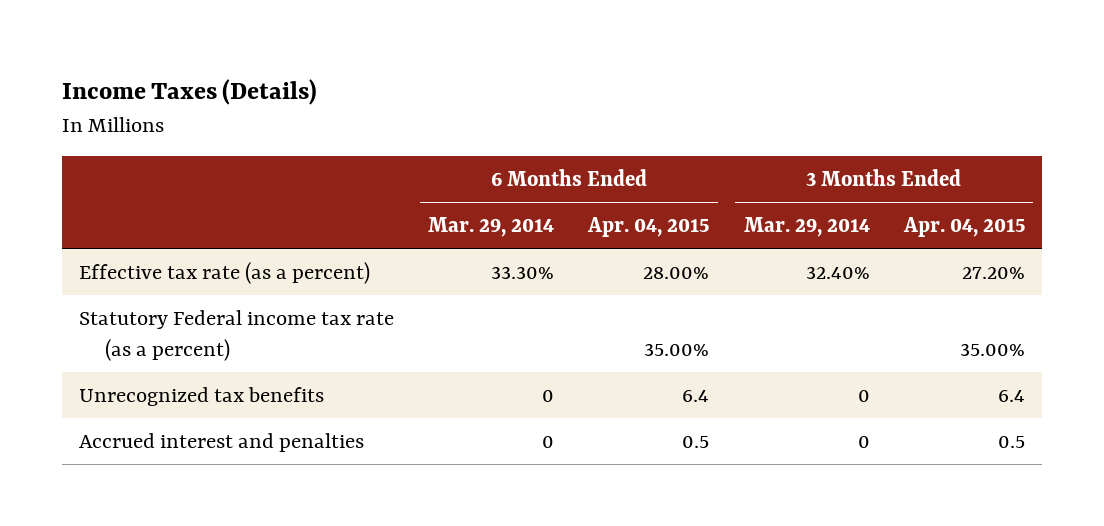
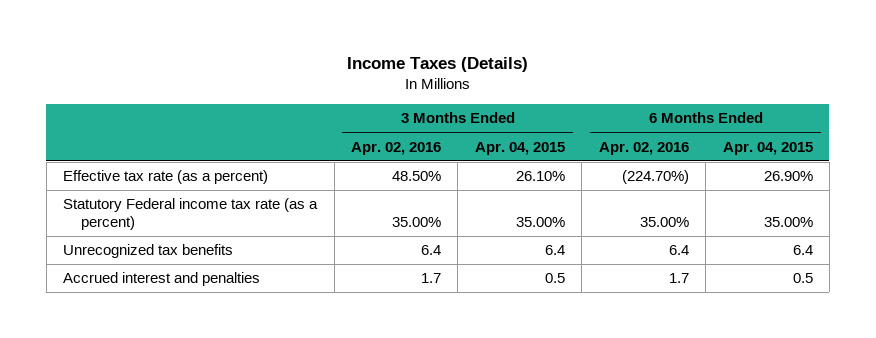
- | 6 Months Ended Mar. 29, 2014 | 6 Months Ended Apr. 04, 2015 | 3 Months Ended Mar. 29, 2014 | 3 Months Ended Apr. 04, 2015
+ | 3 Months Ended Apr. 02, 2016 | 3 Months Ended Apr. 04, 2015 | 6 Months Ended Apr. 02, 2016 | 6 Months Ended Apr. 04, 2015
- Effective tax rate (as a percent) | 33.30% | 28.00% | 32.40% | 27.20%
+ Effective tax rate (as a percent) | 48.50% | 26.10% | (224.70%) | 26.90%

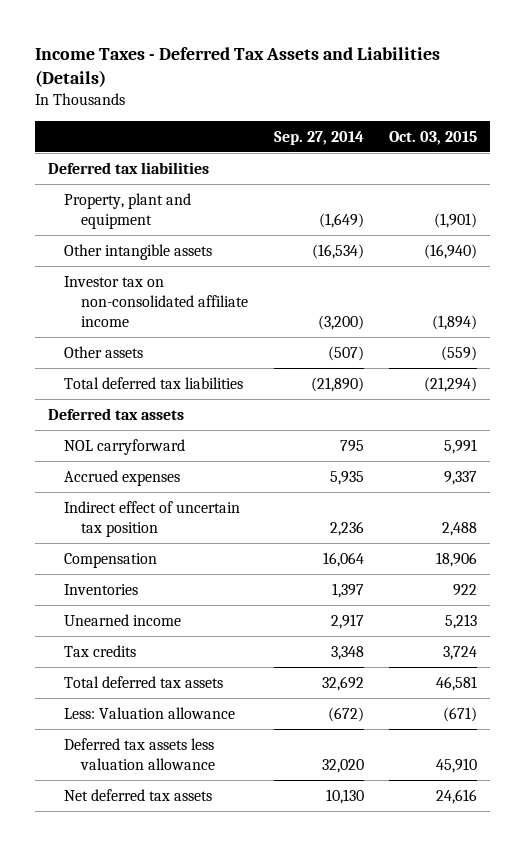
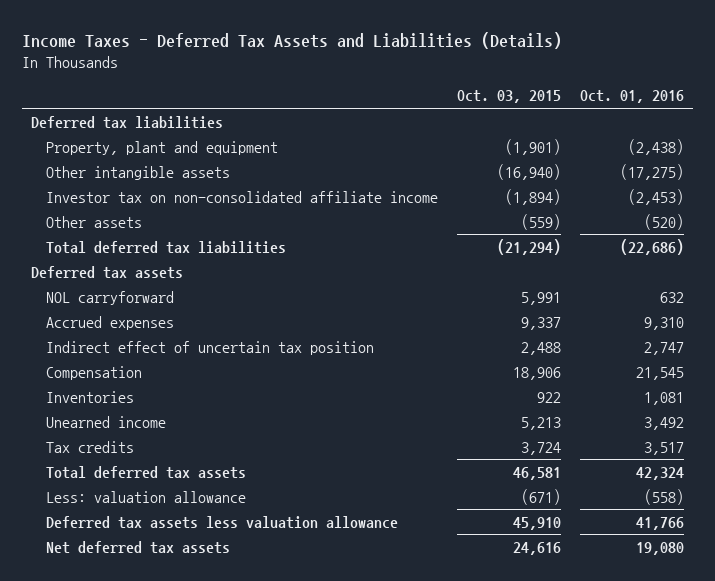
- | Sep. 27, 2014 | Oct. 03, 2015
+ | Oct. 03, 2015 | Oct. 01, 2016
- Less: Valuation allowance | (672) | (671)
+ Less: valuation allowance | (671) | (558)

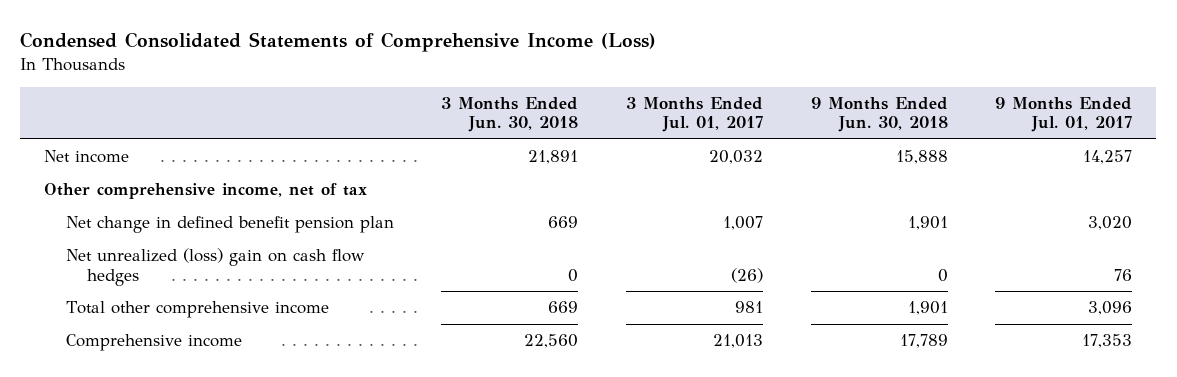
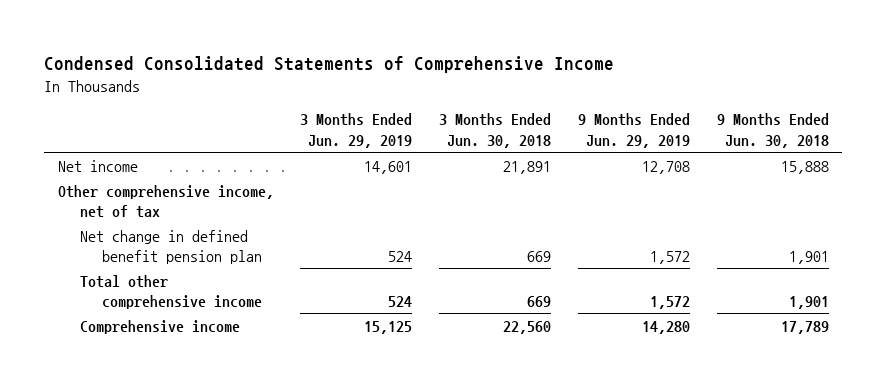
- Condensed Consolidated Statements of Comprehensive Income (Loss)
+ Condensed Consolidated Statements of Comprehensive Income
- | 3 Months Ended Jun. 30, 2018 | 3 Months Ended Jul. 01, 2017 | 9 Months Ended Jun. 30, 2018 | 9 Months Ended Jul. 01, 2017
+ | 3 Months Ended Jun. 29, 2019 | 3 Months Ended Jun. 30, 2018 | 9 Months Ended Jun. 29, 2019 | 9 Months Ended Jun. 30, 2018
- Net unrealized (loss) gain on cash flow hedges | 0 | (26) | 0 | 76

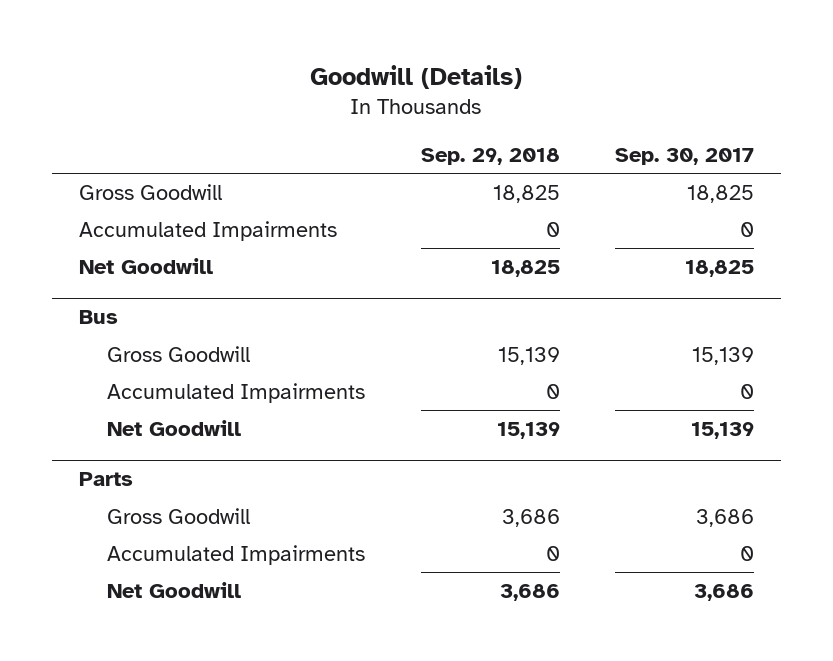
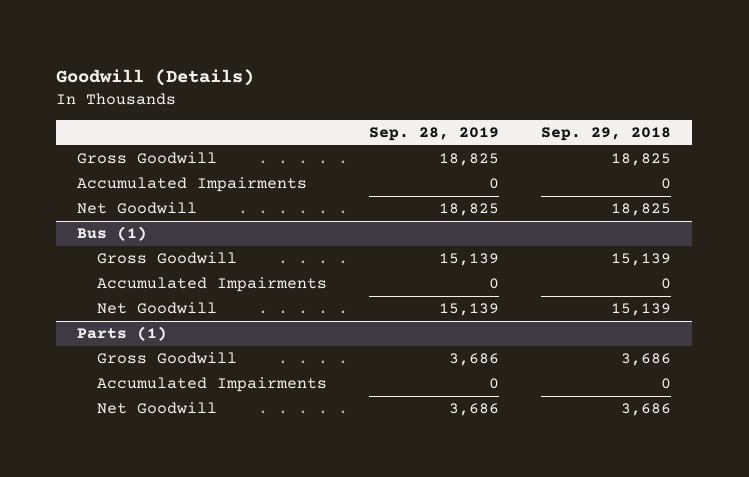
- | Sep. 29, 2018 | Sep. 30, 2017
+ | Sep. 28, 2019 | Sep. 29, 2018
- Bus
+ Bus (1)
- Parts
+ Parts (1)

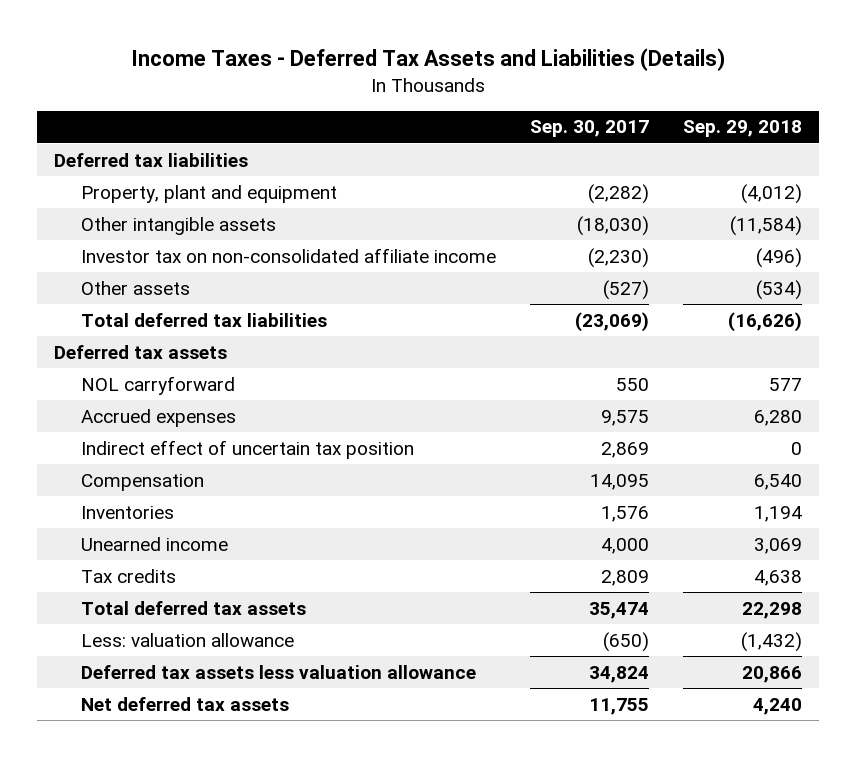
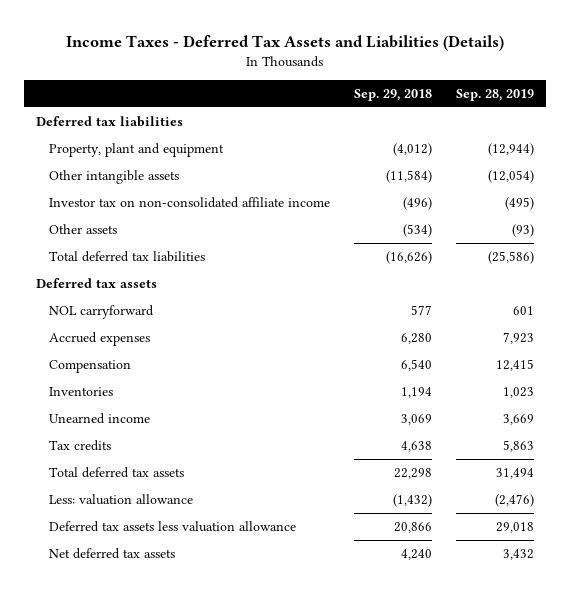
- | Sep. 30, 2017 | Sep. 29, 2018
+ | Sep. 29, 2018 | Sep. 28, 2019
- Indirect effect of uncertain tax position | 2,869 | 0

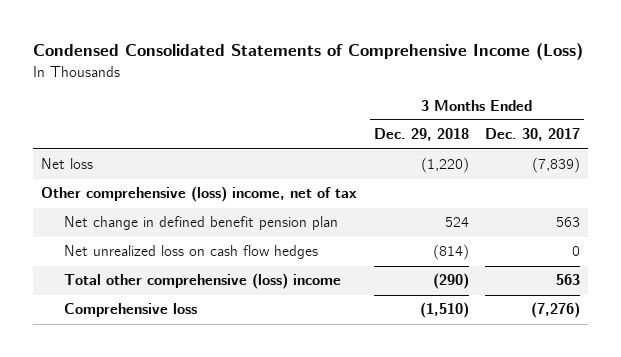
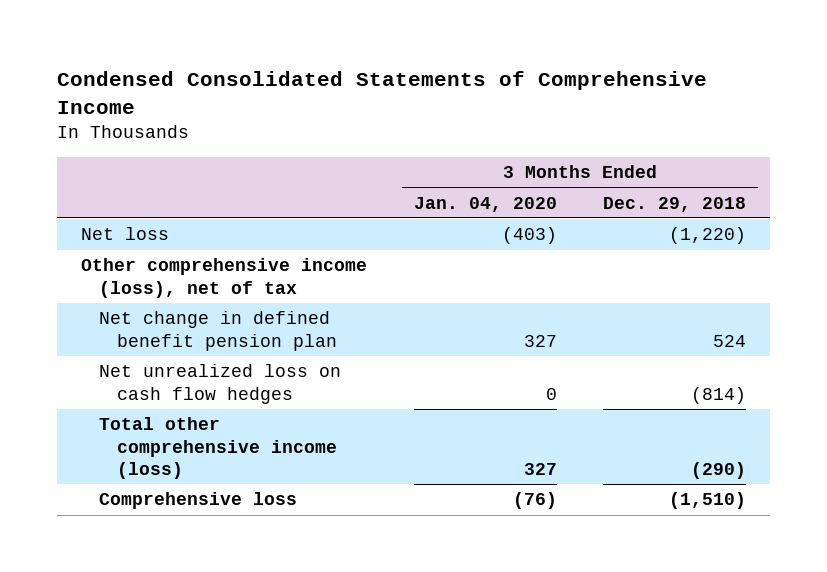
- Condensed Consolidated Statements of Comprehensive Income (Loss)
+ Condensed Consolidated Statements of Comprehensive Income
- | 3 Months Ended Dec. 29, 2018 | 3 Months Ended Dec. 30, 2017
+ | 3 Months Ended Jan. 04, 2020 | 3 Months Ended Dec. 29, 2018
- Other comprehensive (loss) income, net of tax
+ Other comprehensive income (loss), net of tax
- Total other comprehensive (loss) income | (290) | 563
+ Total other comprehensive income (loss) | 327 | (290)

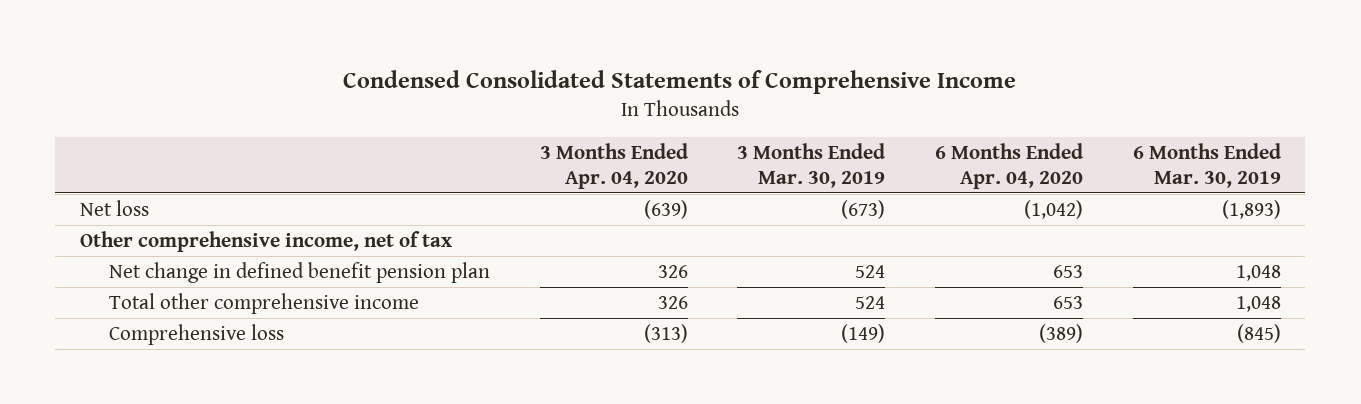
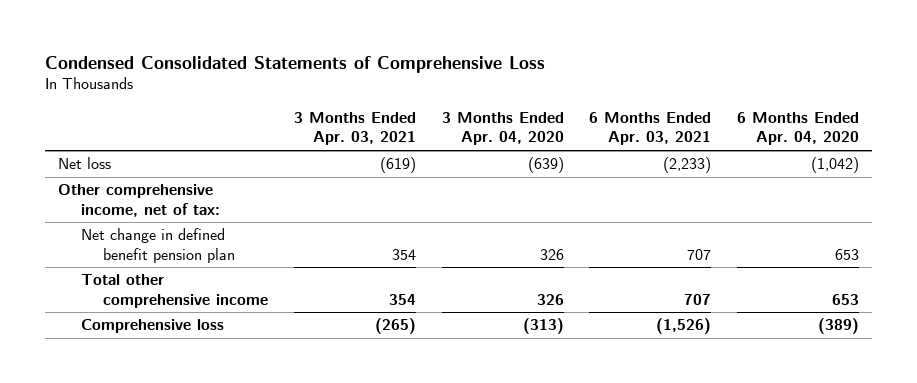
- Condensed Consolidated Statements of Comprehensive Income
+ Condensed Consolidated Statements of Comprehensive Loss
- | 3 Months Ended Apr. 04, 2020 | 3 Months Ended Mar. 30, 2019 | 6 Months Ended Apr. 04, 2020 | 6 Months Ended Mar. 30, 2019
+ | 3 Months Ended Apr. 03, 2021 | 3 Months Ended Apr. 04, 2020 | 6 Months Ended Apr. 03, 2021 | 6 Months Ended Apr. 04, 2020
- Other comprehensive income, net of tax
+ Other comprehensive income, net of tax:

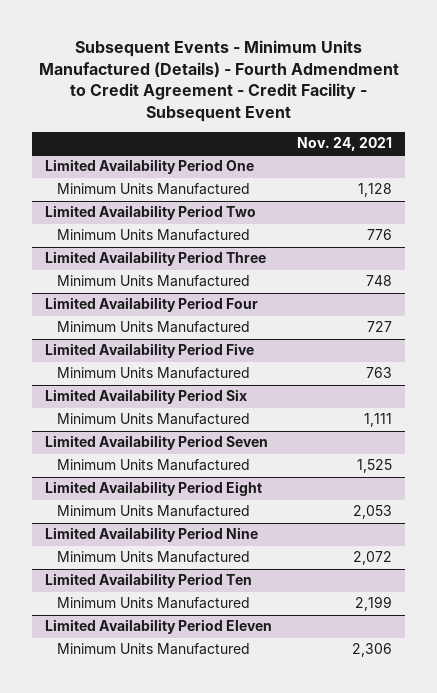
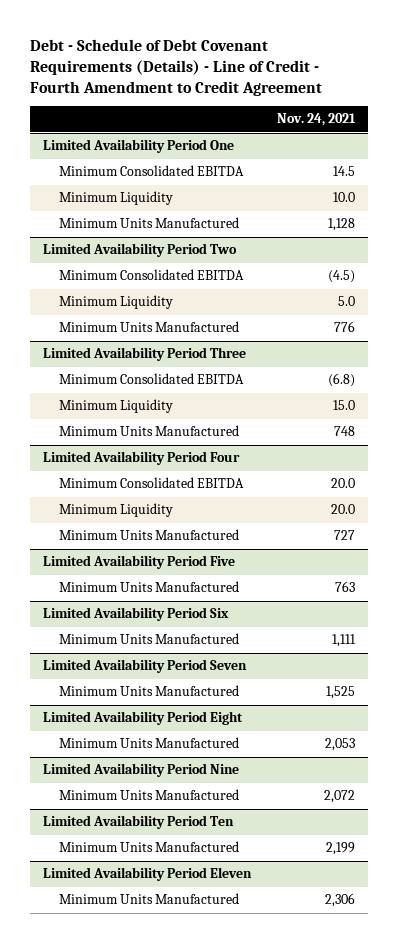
- Subsequent Events - Minimum Units Manufactured (Details) - Fourth Admendment to Credit Agreement - Credit Facility - Subsequent Event
+ Debt - Schedule of Debt Covenant Requirements (Details) - Line of Credit - Fourth Amendment to Credit Agreement
@ Limited Availability Period One
+ Minimum Consolidated EBITDA | 14.5
+ Minimum Liquidity | 10.0
@ Limited Availability Period Two
+ Minimum Consolidated EBITDA | (4.5)
+ Minimum Liquidity | 5.0
@ Limited Availability Period Three
+ Minimum Consolidated EBITDA | (6.8)
+ Minimum Liquidity | 15.0
@ Limited Availability Period Four
+ Minimum Consolidated EBITDA | 20.0
+ Minimum Liquidity | 20.0

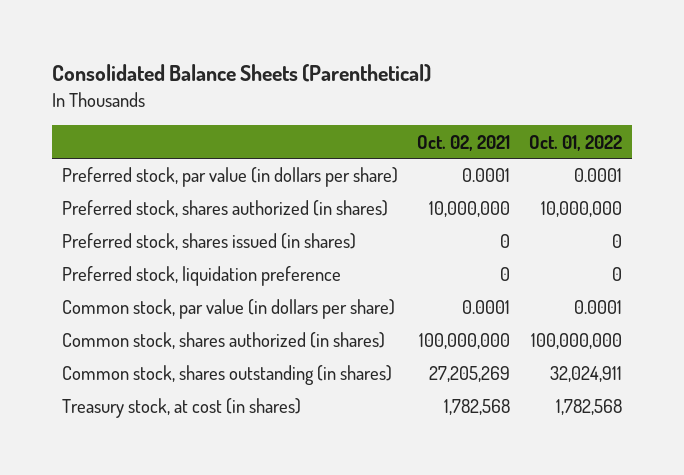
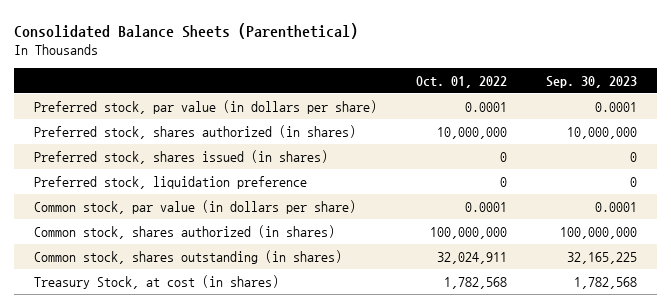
- | Oct. 02, 2021 | Oct. 01, 2022
+ | Oct. 01, 2022 | Sep. 30, 2023
- Treasury stock, at cost (in shares) | 1,782,568 | 1,782,568
+ Treasury Stock, at cost (in shares) | 1,782,568 | 1,782,568

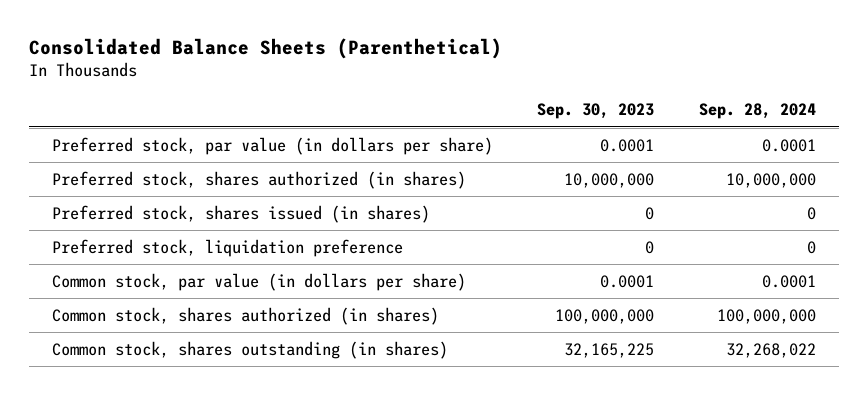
- | Oct. 01, 2022 | Sep. 30, 2023
+ | Sep. 30, 2023 | Sep. 28, 2024
- Treasury Stock, at cost (in shares) | 1,782,568 | 1,782,568

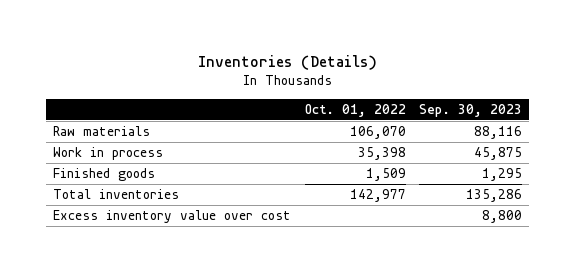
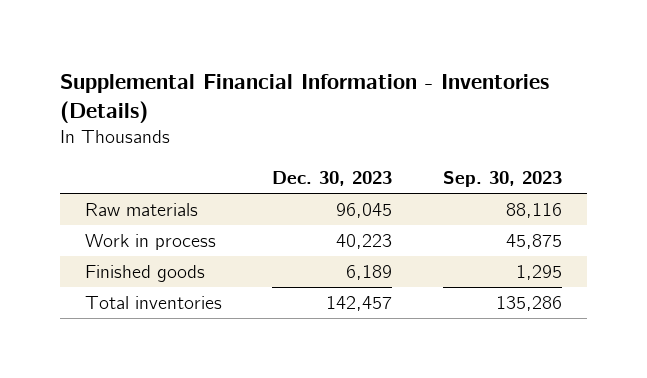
- Inventories (Details)
+ Supplemental Financial Information - Inventories (Details)
- | Oct. 01, 2022 | Sep. 30, 2023
+ | Dec. 30, 2023 | Sep. 30, 2023
- Excess inventory value over cost | | 8,800

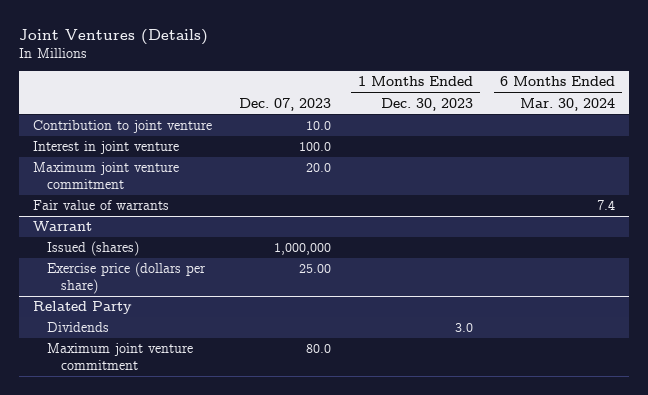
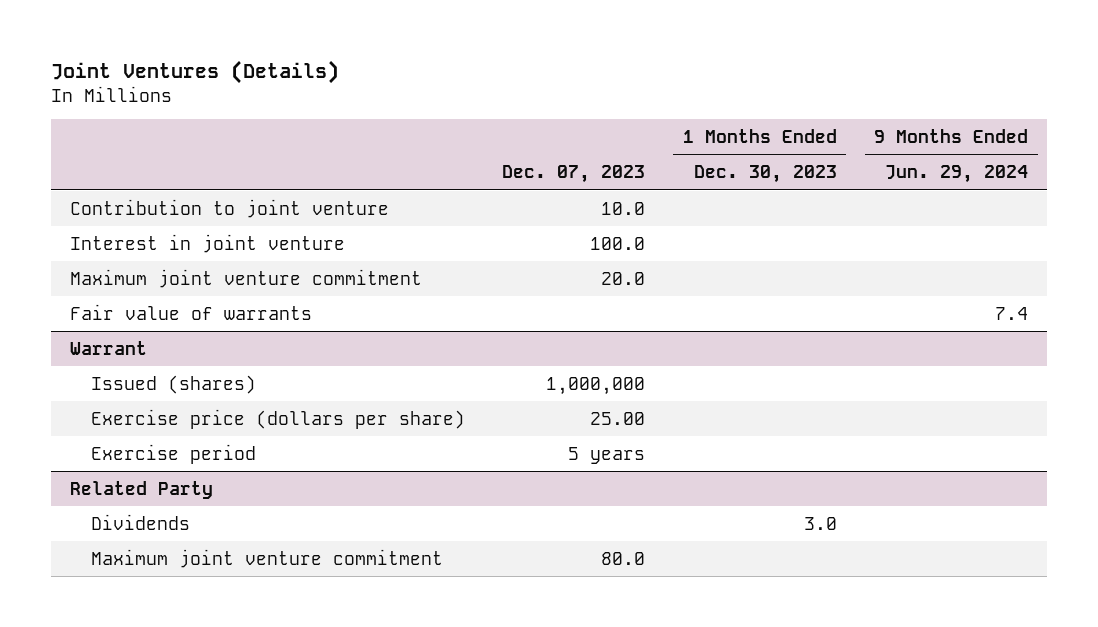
- | Dec. 07, 2023 | 1 Months Ended Dec. 30, 2023 | 6 Months Ended Mar. 30, 2024
+ | Dec. 07, 2023 | 1 Months Ended Dec. 30, 2023 | 9 Months Ended Jun. 29, 2024
@ Warrant
+ Exercise period | 5 years | |

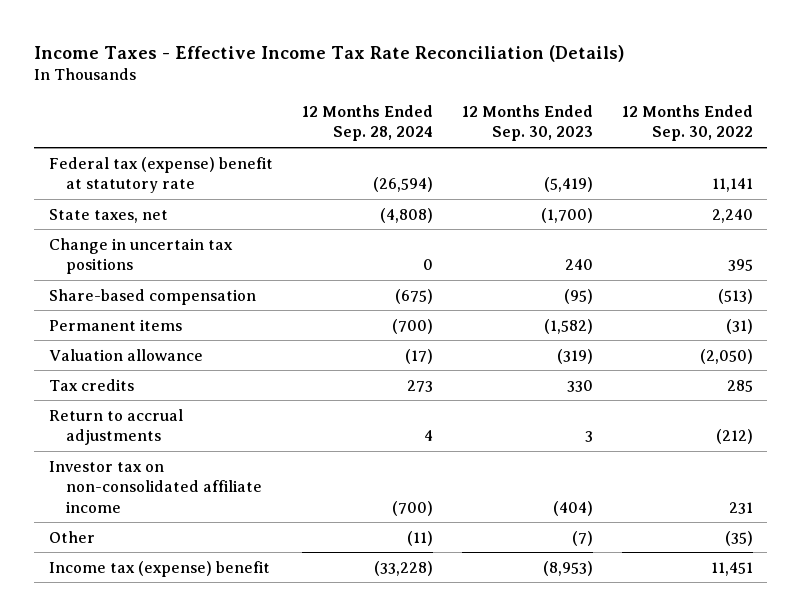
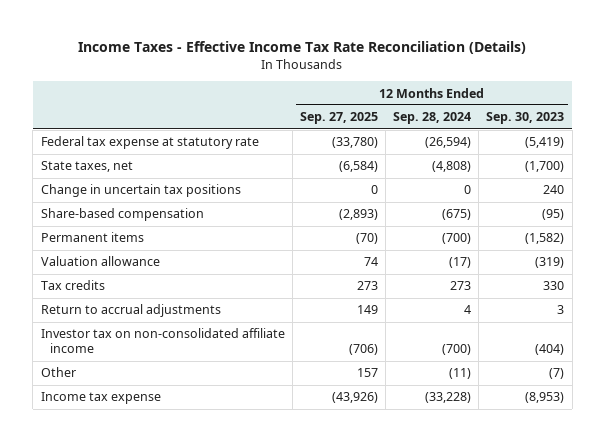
- | 12 Months Ended Sep. 28, 2024 | 12 Months Ended Sep. 30, 2023 | 12 Months Ended Sep. 30, 2022
+ | 12 Months Ended Sep. 27, 2025 | 12 Months Ended Sep. 28, 2024 | 12 Months Ended Sep. 30, 2023
- Federal tax (expense) benefit at statutory rate | (26,594) | (5,419) | 11,141
+ Federal tax expense at statutory rate | (33,780) | (26,594) | (5,419)
- Income tax (expense) benefit | (33,228) | (8,953) | 11,451
+ Income tax expense | (43,926) | (33,228) | (8,953)

